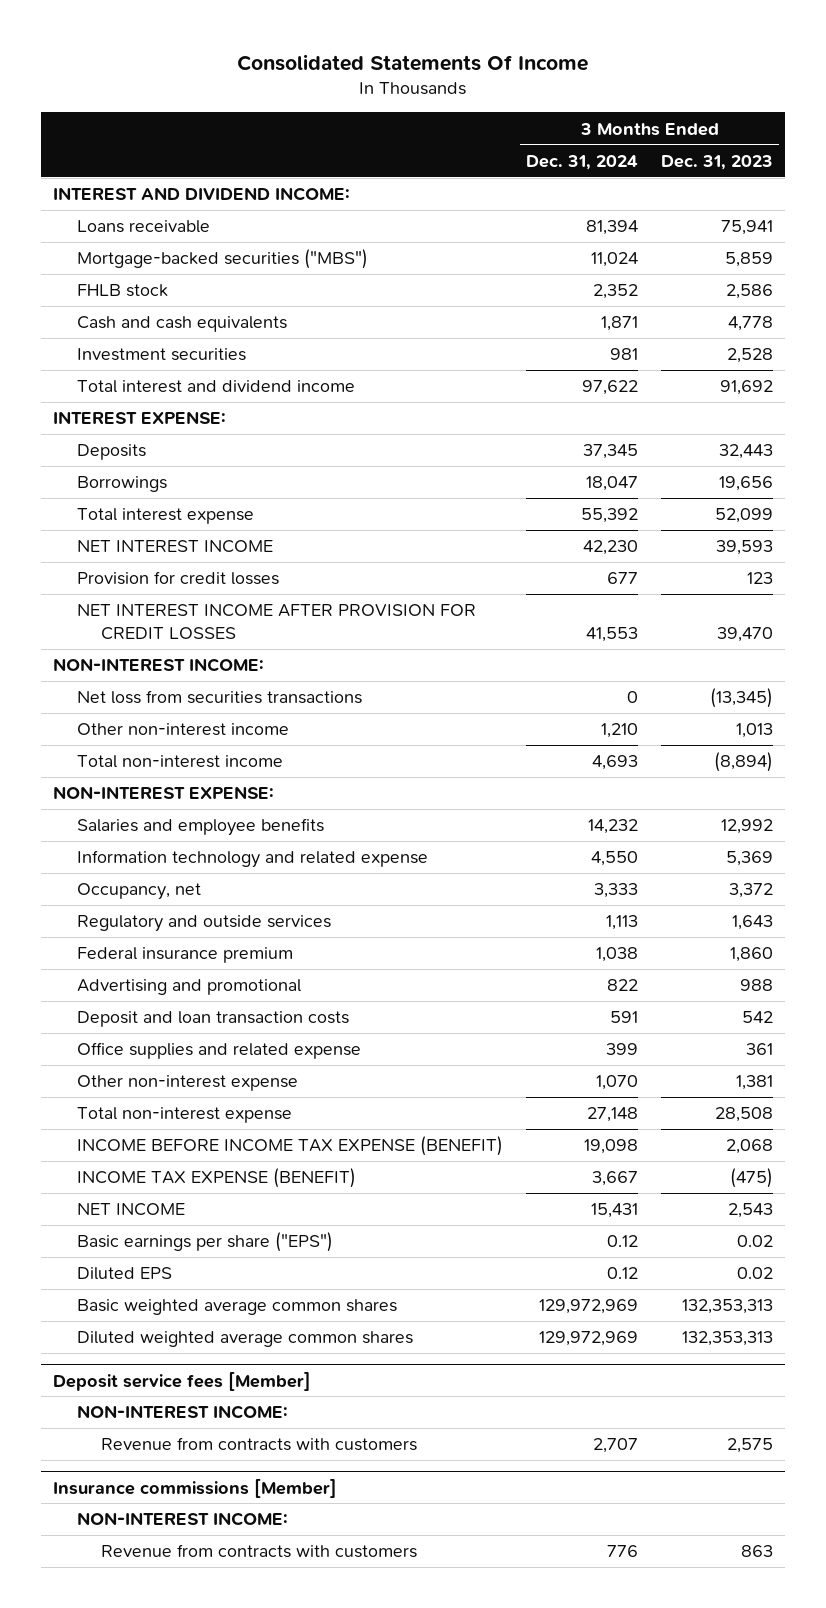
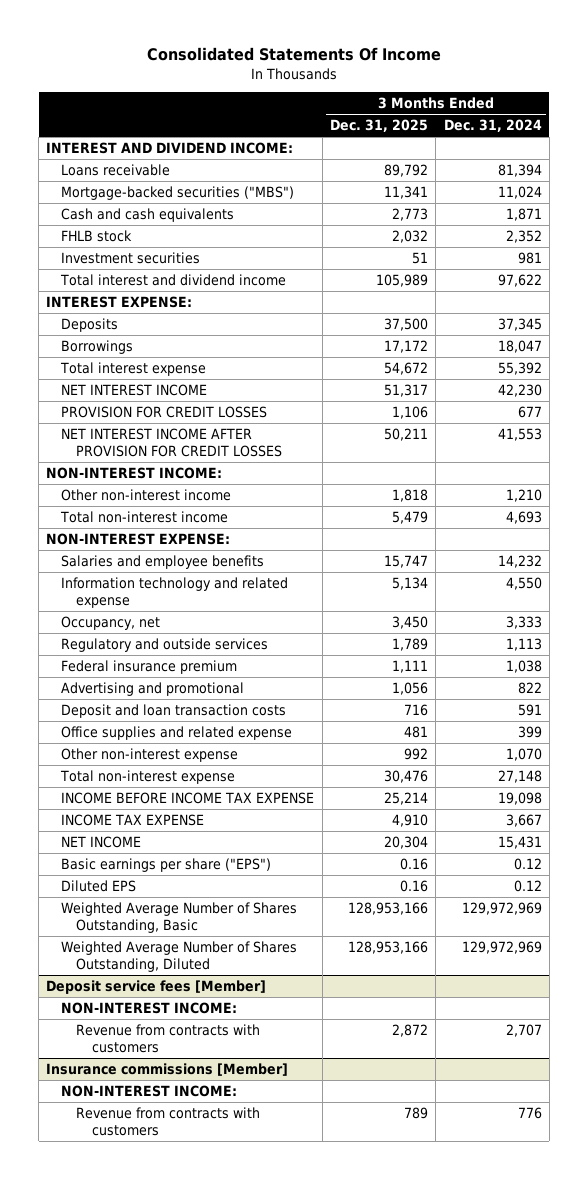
- | 3 Months Ended Dec. 31, 2024 | 3 Months Ended Dec. 31, 2023
+ | 3 Months Ended Dec. 31, 2025 | 3 Months Ended Dec. 31, 2024
moved down: FHLB stock | 2,032 | 2,352
- Provision for credit losses | 677 | 123
+ PROVISION FOR CREDIT LOSSES | 1,106 | 677
- Net loss from securities transactions | 0 | (13,345)
- INCOME BEFORE INCOME TAX EXPENSE (BENEFIT) | 19,098 | 2,068
- INCOME TAX EXPENSE (BENEFIT) | 3,667 | (475)
+ INCOME BEFORE INCOME TAX EXPENSE | 25,214 | 19,098
+ INCOME TAX EXPENSE | 4,910 | 3,667
- Basic weighted average common shares | 129,972,969 | 132,353,313
- Diluted weighted average common shares | 129,972,969 | 132,353,313
+ Weighted Average Number of Shares Outstanding, Basic | 128,953,166 | 129,972,969
+ Weighted Average Number of Shares Outstanding, Diluted | 128,953,166 | 129,972,969

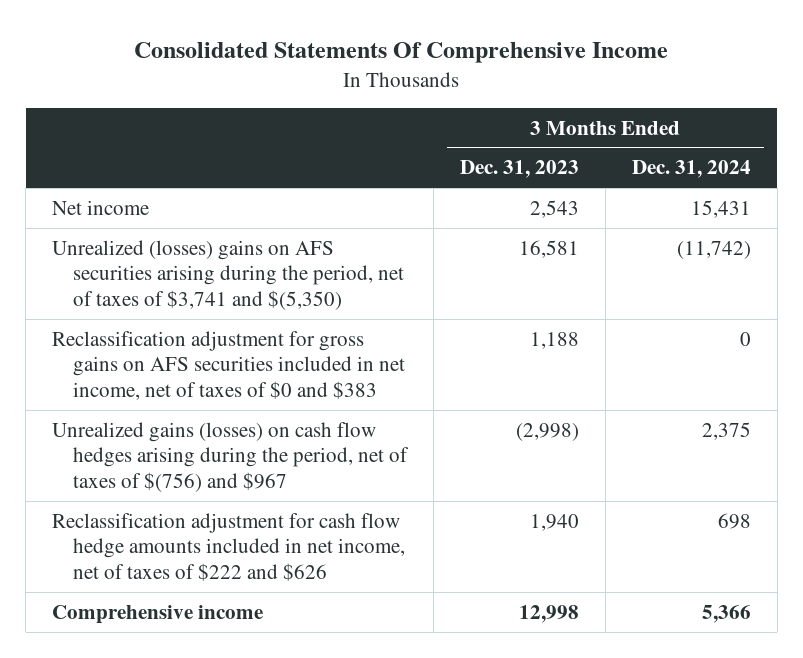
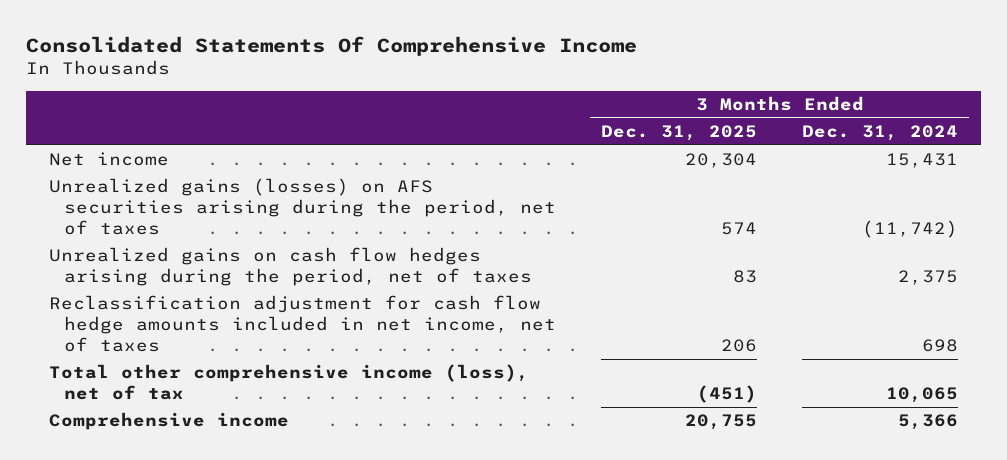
- | 3 Months Ended Dec. 31, 2023 | 3 Months Ended Dec. 31, 2024
+ | 3 Months Ended Dec. 31, 2025 | 3 Months Ended Dec. 31, 2024
- Unrealized (losses) gains on AFS securities arising during the period, net of taxes of $3,741 and $(5,350) | 16,581 | (11,742)
- Reclassification adjustment for gross gains on AFS securities included in net income, net of taxes of $0 and $383 | 1,188 | 0
- Unrealized gains (losses) on cash flow hedges arising during the period, net of taxes of $(756) and $967 | (2,998) | 2,375
- Reclassification adjustment for cash flow hedge amounts included in net income, net of taxes of $222 and $626 | 1,940 | 698
+ Unrealized gains (losses) on AFS securities arising during the period, net of taxes | 574 | (11,742)
+ Unrealized gains on cash flow hedges arising during the period, net of taxes | 83 | 2,375
+ Reclassification adjustment for cash flow hedge amounts included in net income, net of taxes | 206 | 698
+ Total other comprehensive income (loss), net of tax | (451) | 10,065

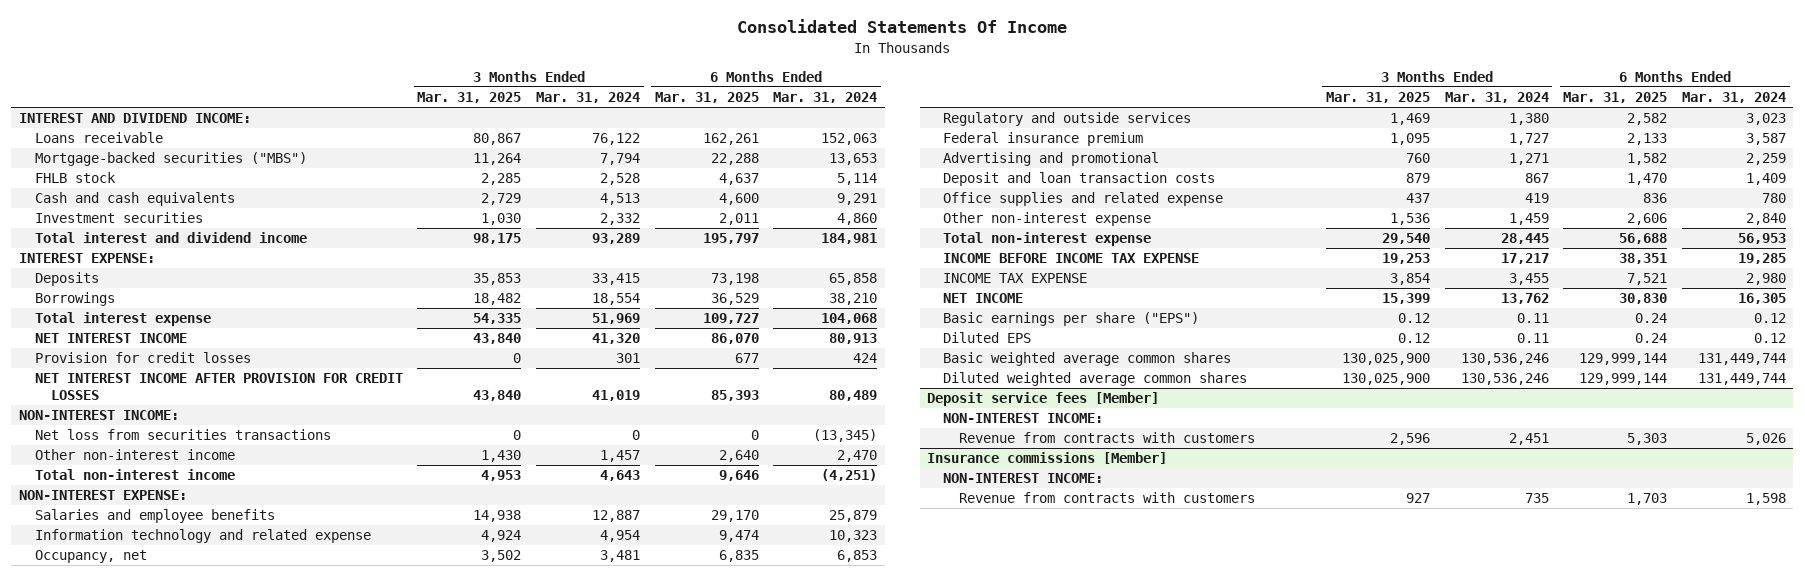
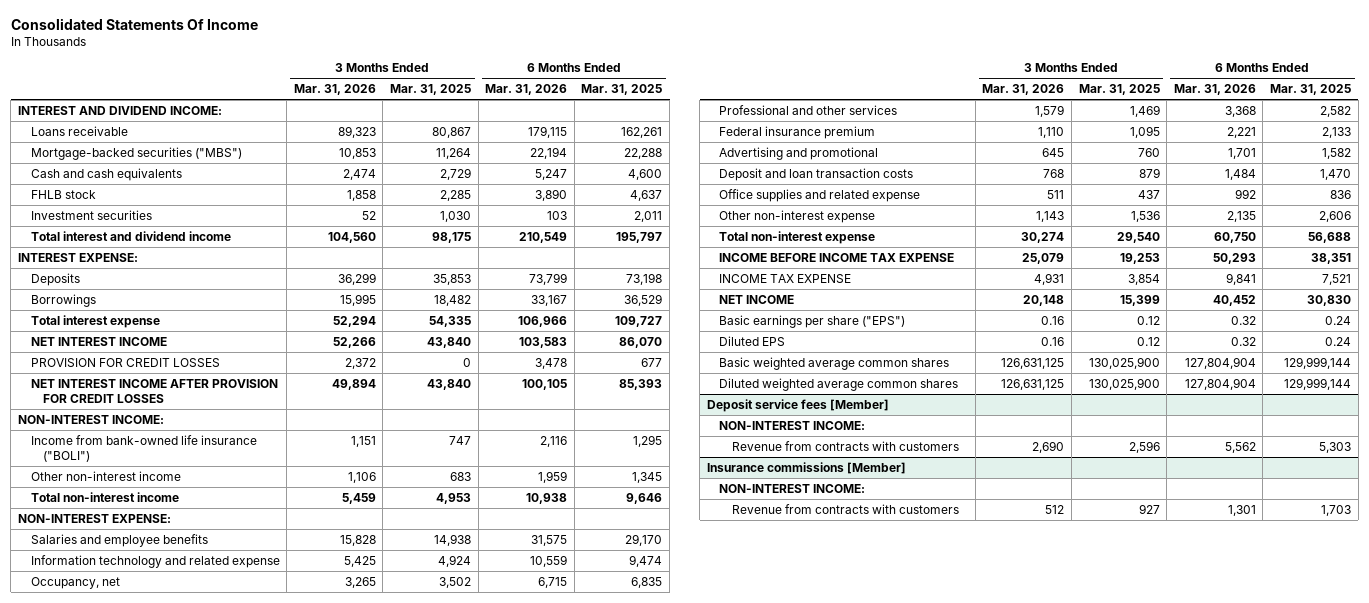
- | 3 Months Ended Mar. 31, 2025 | 3 Months Ended Mar. 31, 2024 | 6 Months Ended Mar. 31, 2025 | 6 Months Ended Mar. 31, 2024
+ | 3 Months Ended Mar. 31, 2026 | 3 Months Ended Mar. 31, 2025 | 6 Months Ended Mar. 31, 2026 | 6 Months Ended Mar. 31, 2025
moved down: FHLB stock | 1,858 | 2,285 | 3,890 | 4,637
- Provision for credit losses | 0 | 301 | 677 | 424
+ PROVISION FOR CREDIT LOSSES | 2,372 | 0 | 3,478 | 677
- Net loss from securities transactions | 0 | 0 | 0 | (13,345)
- Other non-interest income | 1,430 | 1,457 | 2,640 | 2,470
+ Income from bank-owned life insurance ("BOLI") | 1,151 | 747 | 2,116 | 1,295
+ Other non-interest income | 1,106 | 683 | 1,959 | 1,345
- Regulatory and outside services | 1,469 | 1,380 | 2,582 | 3,023
+ Professional and other services | 1,579 | 1,469 | 3,368 | 2,582

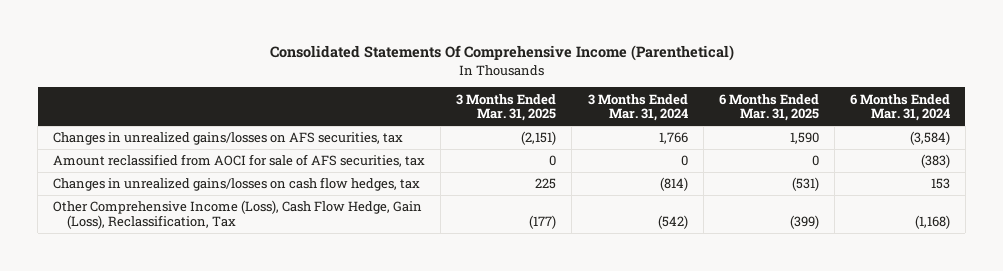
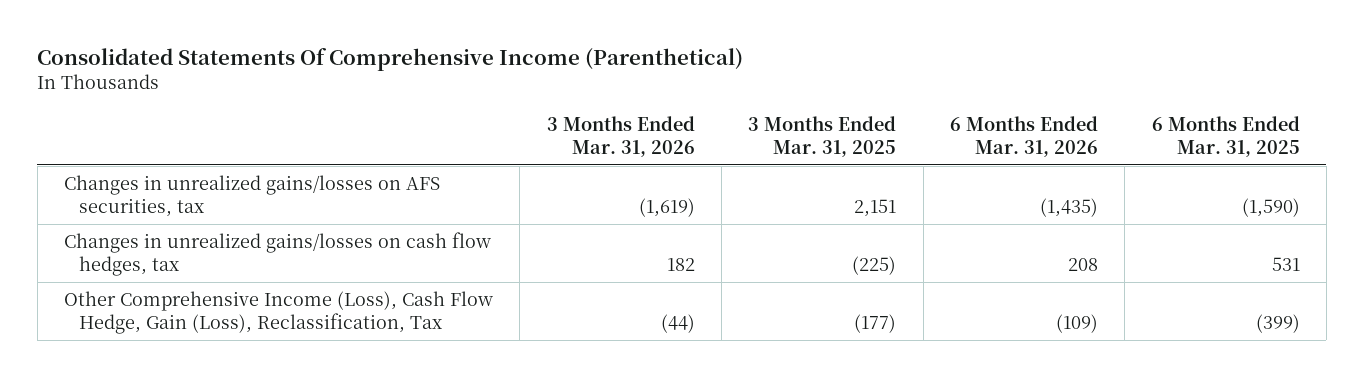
- | 3 Months Ended Mar. 31, 2025 | 3 Months Ended Mar. 31, 2024 | 6 Months Ended Mar. 31, 2025 | 6 Months Ended Mar. 31, 2024
+ | 3 Months Ended Mar. 31, 2026 | 3 Months Ended Mar. 31, 2025 | 6 Months Ended Mar. 31, 2026 | 6 Months Ended Mar. 31, 2025
- Changes in unrealized gains/losses on AFS securities, tax | (2,151) | 1,766 | 1,590 | (3,584)
- Amount reclassified from AOCI for sale of AFS securities, tax | 0 | 0 | 0 | (383)
- Changes in unrealized gains/losses on cash flow hedges, tax | 225 | (814) | (531) | 153
+ Changes in unrealized gains/losses on AFS securities, tax | (1,619) | 2,151 | (1,435) | (1,590)
+ Changes in unrealized gains/losses on cash flow hedges, tax | 182 | (225) | 208 | 531

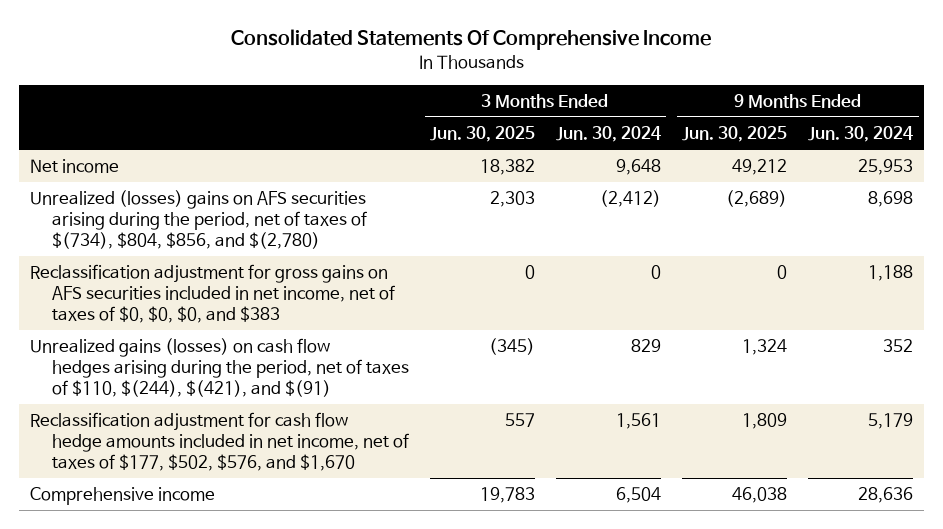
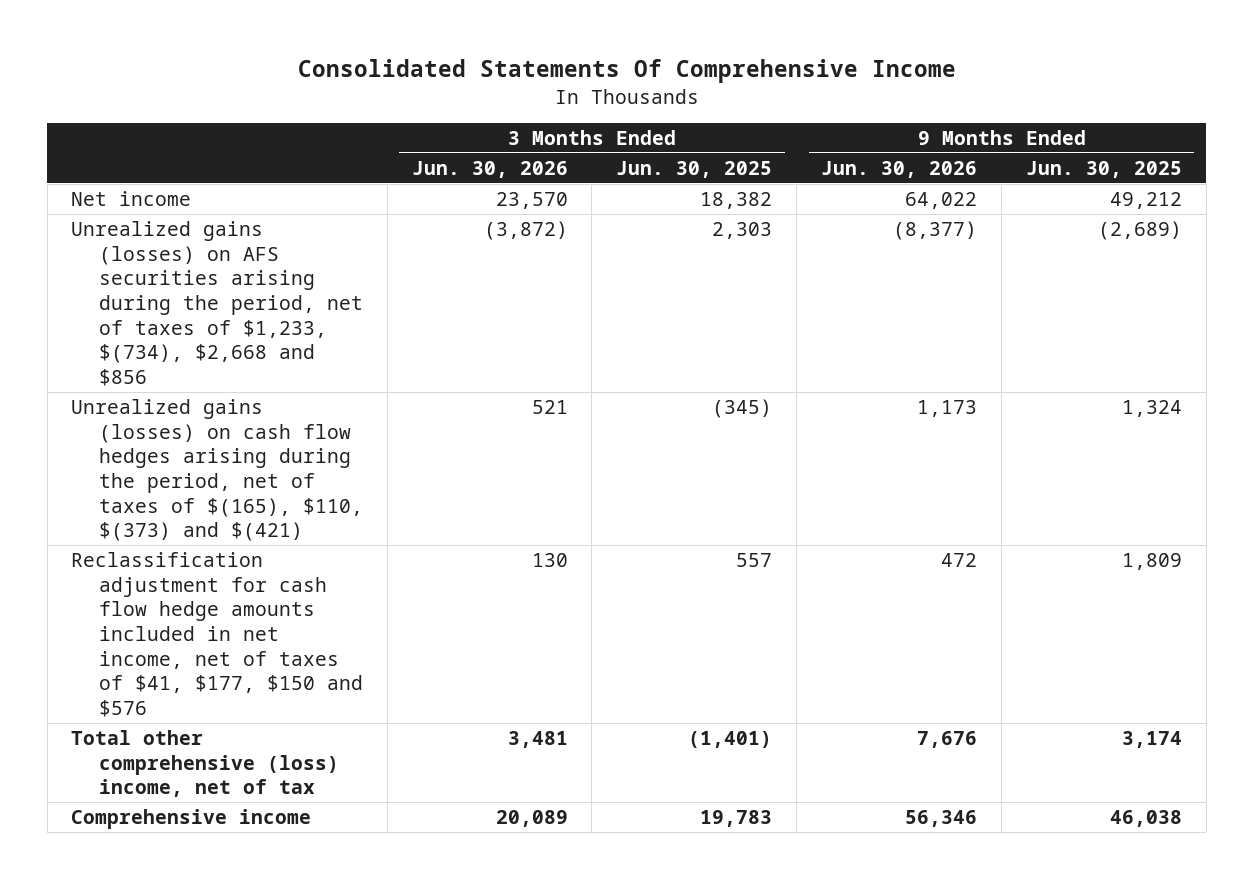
- | 3 Months Ended Jun. 30, 2025 | 3 Months Ended Jun. 30, 2024 | 9 Months Ended Jun. 30, 2025 | 9 Months Ended Jun. 30, 2024
+ | 3 Months Ended Jun. 30, 2026 | 3 Months Ended Jun. 30, 2025 | 9 Months Ended Jun. 30, 2026 | 9 Months Ended Jun. 30, 2025
- Unrealized (losses) gains on AFS securities arising during the period, net of taxes of $(734), $804, $856, and $(2,780) | 2,303 | (2,412) | (2,689) | 8,698
- Reclassification adjustment for gross gains on AFS securities included in net income, net of taxes of $0, $0, $0, and $383 | 0 | 0 | 0 | 1,188
- Unrealized gains (losses) on cash flow hedges arising during the period, net of taxes of $110, $(244), $(421), and $(91) | (345) | 829 | 1,324 | 352
- Reclassification adjustment for cash flow hedge amounts included in net income, net of taxes of $177, $502, $576, and $1,670 | 557 | 1,561 | 1,809 | 5,179
+ Unrealized gains (losses) on AFS securities arising during the period, net of taxes of $1,233, $(734), $2,668 and $856 | (3,872) | 2,303 | (8,377) | (2,689)
+ Unrealized gains (losses) on cash flow hedges arising during the period, net of taxes of $(165), $110, $(373) and $(421) | 521 | (345) | 1,173 | 1,324
+ Reclassification adjustment for cash flow hedge amounts included in net income, net of taxes of $41, $177, $150 and $576 | 130 | 557 | 472 | 1,809
+ Total other comprehensive (loss) income, net of tax | 3,481 | (1,401) | 7,676 | 3,174

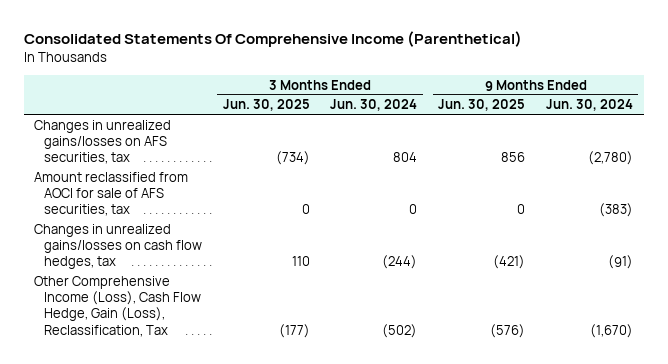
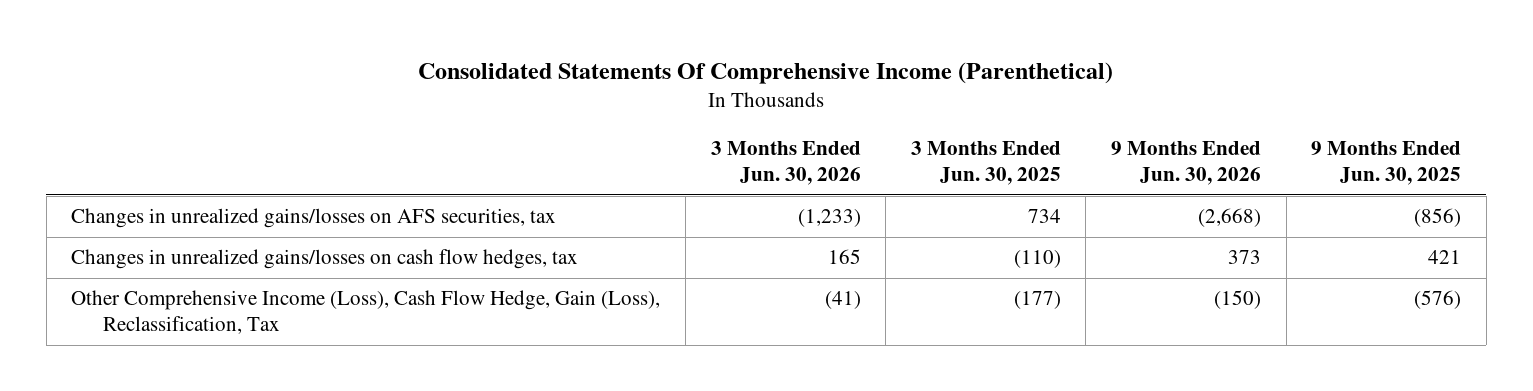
- | 3 Months Ended Jun. 30, 2025 | 3 Months Ended Jun. 30, 2024 | 9 Months Ended Jun. 30, 2025 | 9 Months Ended Jun. 30, 2024
+ | 3 Months Ended Jun. 30, 2026 | 3 Months Ended Jun. 30, 2025 | 9 Months Ended Jun. 30, 2026 | 9 Months Ended Jun. 30, 2025
- Changes in unrealized gains/losses on AFS securities, tax | (734) | 804 | 856 | (2,780)
- Amount reclassified from AOCI for sale of AFS securities, tax | 0 | 0 | 0 | (383)
- Changes in unrealized gains/losses on cash flow hedges, tax | 110 | (244) | (421) | (91)
+ Changes in unrealized gains/losses on AFS securities, tax | (1,233) | 734 | (2,668) | (856)
+ Changes in unrealized gains/losses on cash flow hedges, tax | 165 | (110) | 373 | 421

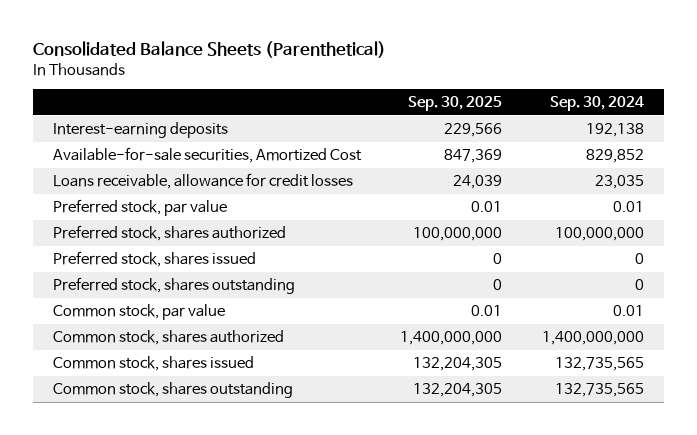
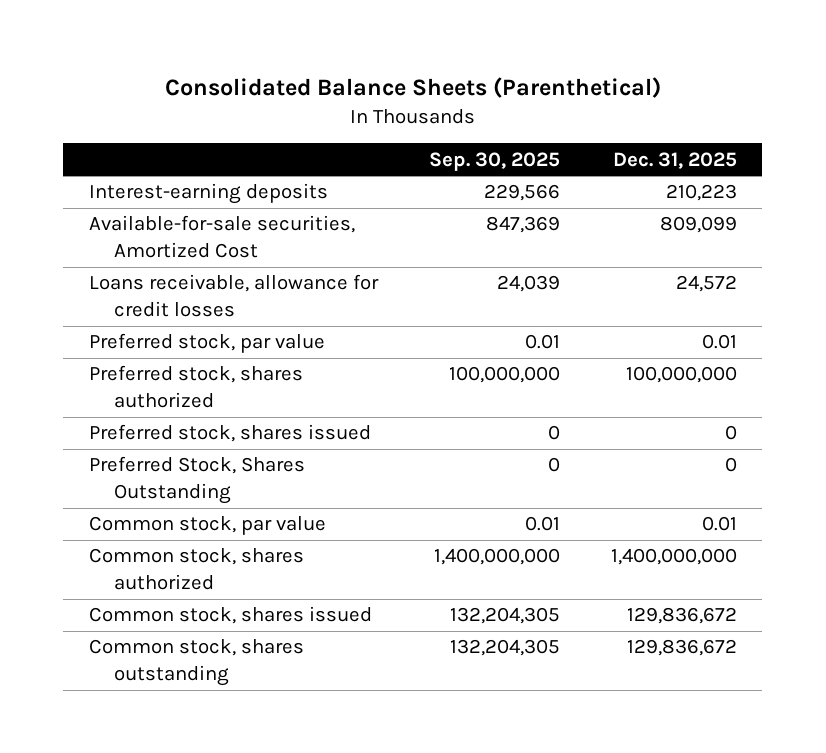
- | Sep. 30, 2025 | Sep. 30, 2024
+ | Sep. 30, 2025 | Dec. 31, 2025
- Preferred stock, shares outstanding | 0 | 0
+ Preferred Stock, Shares Outstanding | 0 | 0

